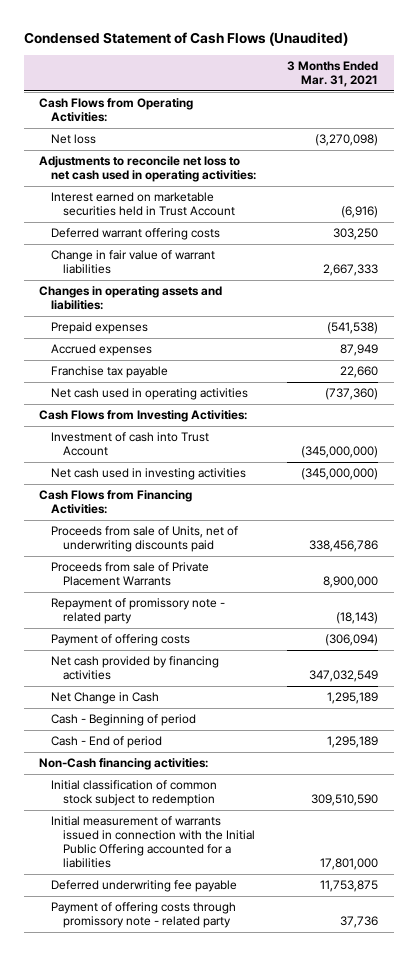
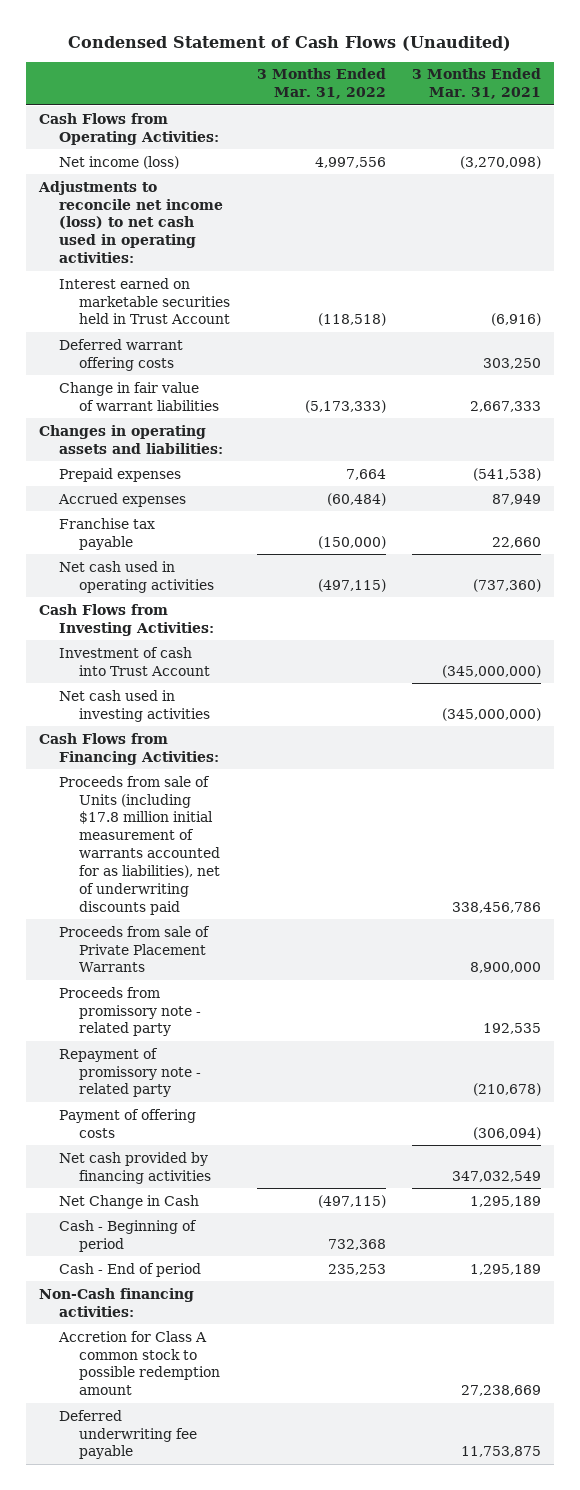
- | 3 Months Ended Mar. 31, 2021
+ | 3 Months Ended Mar. 31, 2022 | 3 Months Ended Mar. 31, 2021
- Net loss | (3,270,098)
- Adjustments to reconcile net loss to net cash used in operating activities:
+ Net income (loss) | 4,997,556 | (3,270,098)
+ Adjustments to reconcile net income (loss) to net cash used in operating activities:
- Proceeds from sale of Units, net of underwriting discounts paid | 338,456,786
+ Proceeds from sale of Units (including $17.8 million initial measurement of warrants accounted for as liabilities), net of underwriting discounts paid | | 338,456,786
- Repayment of promissory note - related party | (18,143)
+ Proceeds from promissory note - related party | | 192,535
+ Repayment of promissory note - related party | | (210,678)
- Initial classification of common stock subject to redemption | 309,510,590
- Initial measurement of warrants issued in connection with the Initial Public Offering accounted for a liabilities | 17,801,000
+ Accretion for Class A common stock to possible redemption amount | | 27,238,669
- Payment of offering costs through promissory note - related party | 37,736

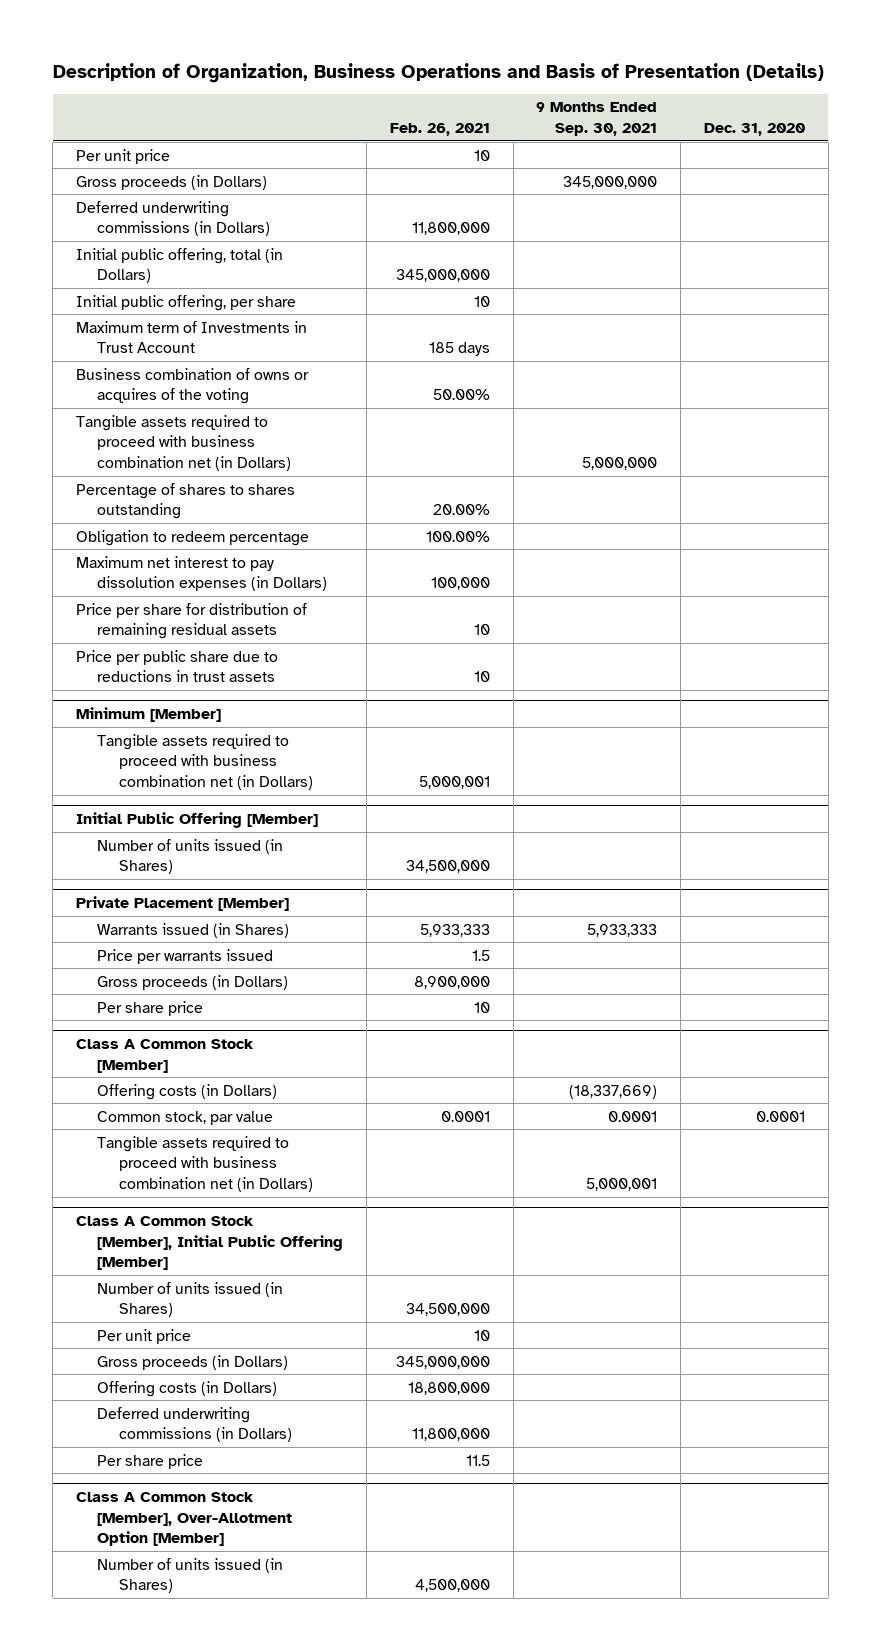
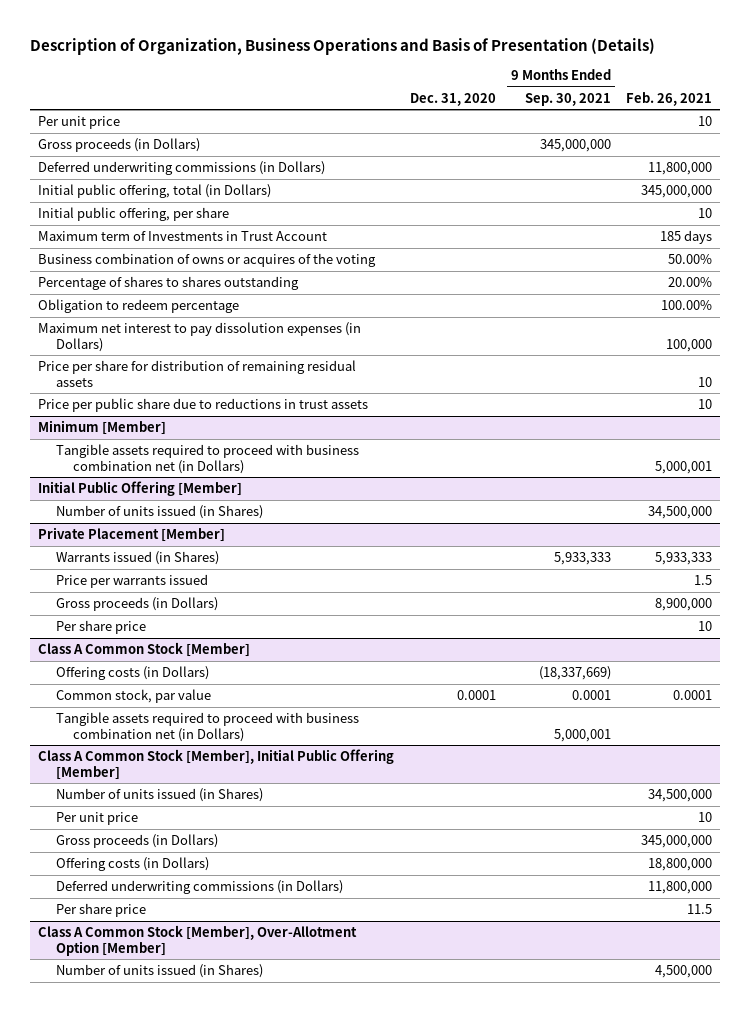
- | Feb. 26, 2021 | 9 Months Ended Sep. 30, 2021 | Dec. 31, 2020
+ | Dec. 31, 2020 | 9 Months Ended Sep. 30, 2021 | Feb. 26, 2021
- Tangible assets required to proceed with business combination net (in Dollars) | | 5,000,000 |

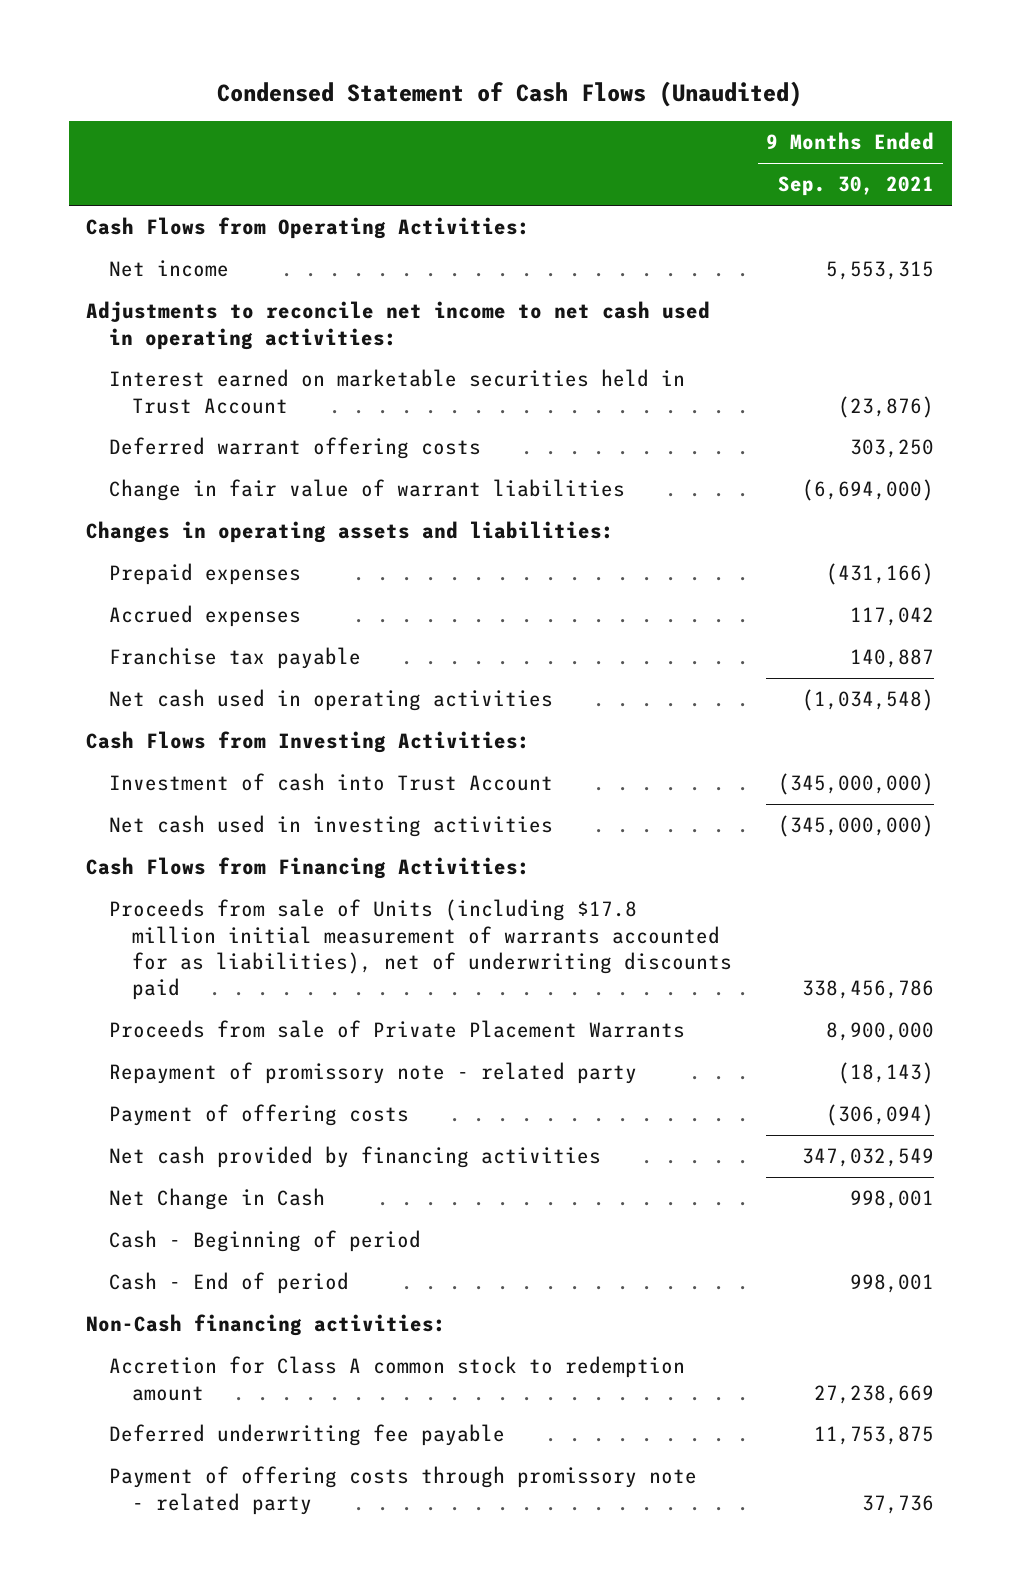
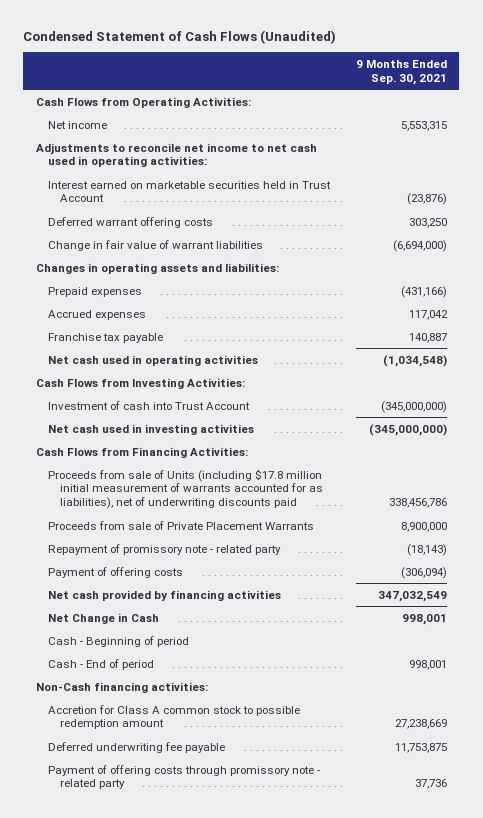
- Accretion for Class A common stock to redemption amount | 27,238,669
+ Accretion for Class A common stock to possible redemption amount | 27,238,669

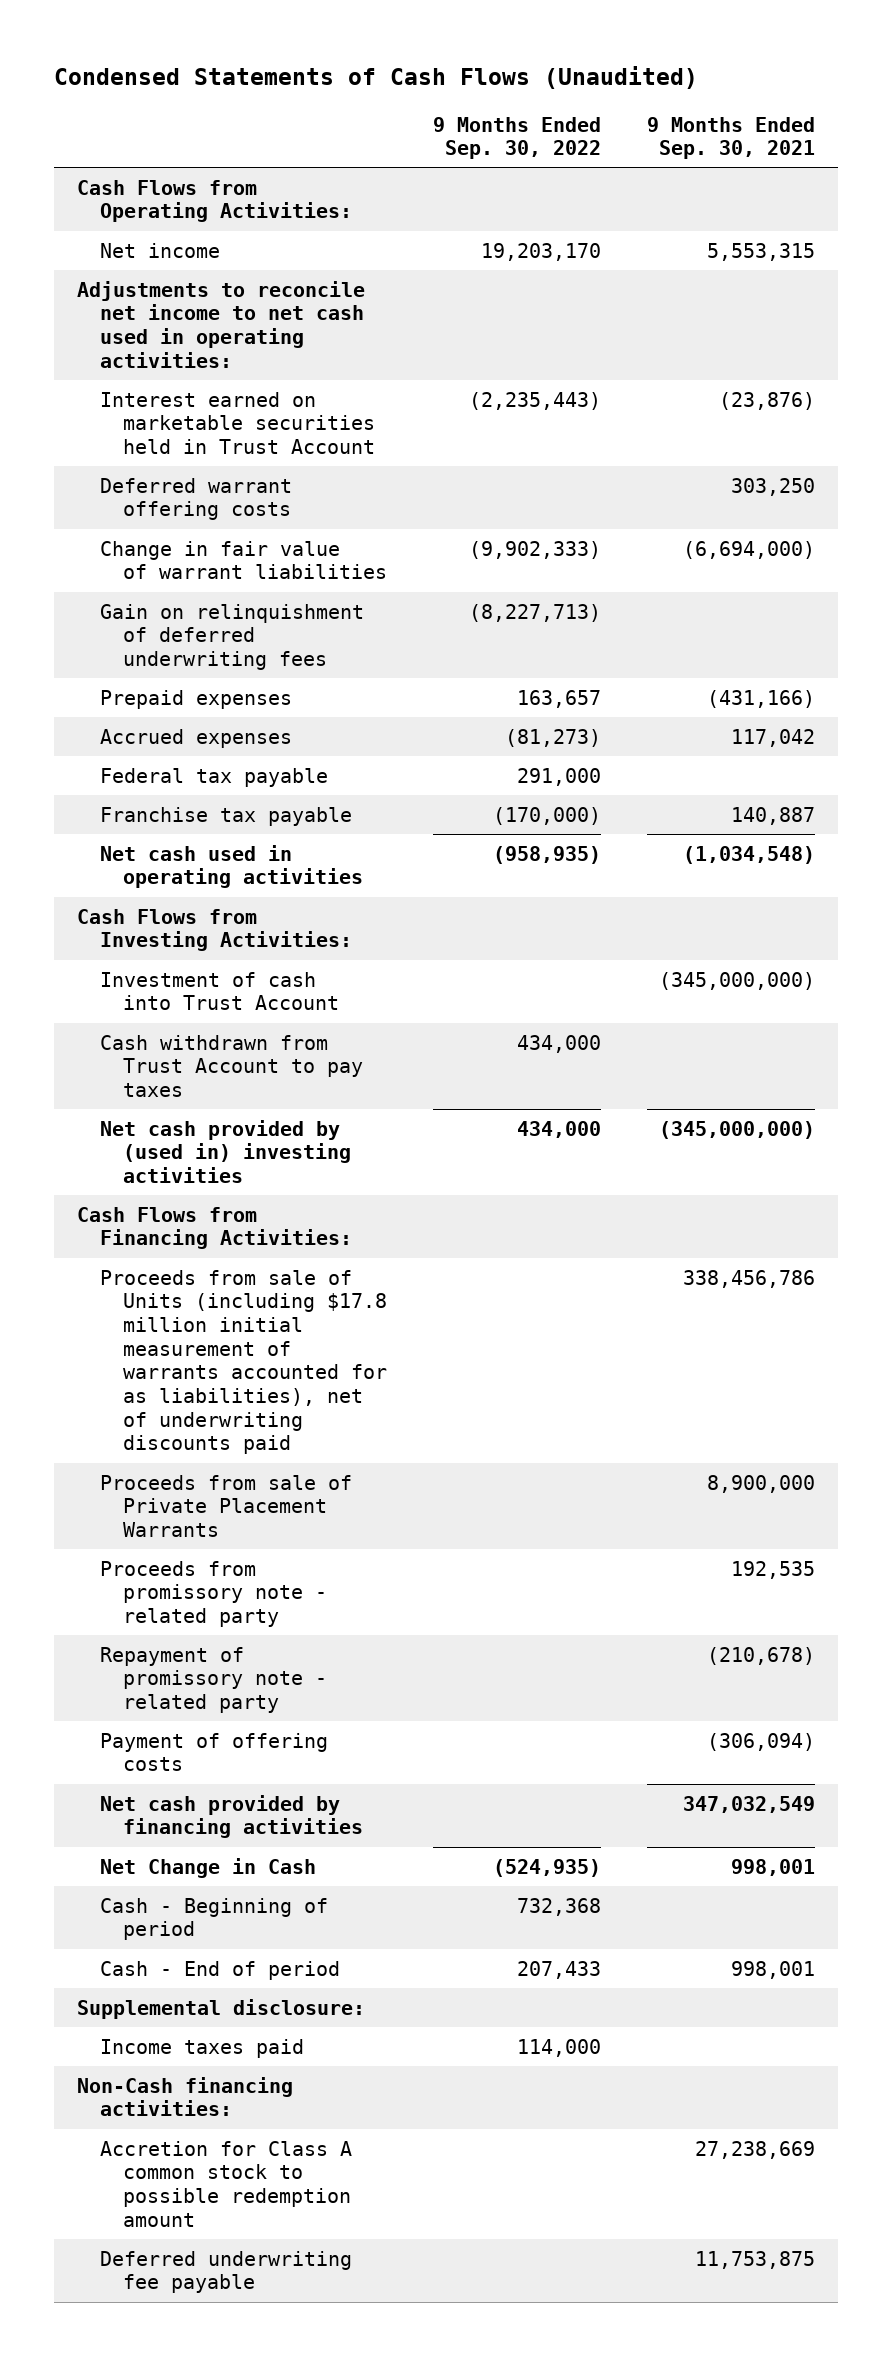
- Condensed Statement of Cash Flows (Unaudited)
+ Condensed Statements of Cash Flows (Unaudited)
- | 9 Months Ended Sep. 30, 2021
+ | 9 Months Ended Sep. 30, 2022 | 9 Months Ended Sep. 30, 2021
- Changes in operating assets and liabilities:
+ Gain on relinquishment of deferred underwriting fees | (8,227,713) |
+ Federal tax payable | 291,000 |
- Net cash used in investing activities | (345,000,000)
+ Cash withdrawn from Trust Account to pay taxes | 434,000 |
+ Net cash provided by (used in) investing activities | 434,000 | (345,000,000)
- Repayment of promissory note - related party | (18,143)
+ Proceeds from promissory note - related party | | 192,535
+ Repayment of promissory note - related party | | (210,678)
+ Supplemental disclosure:
+ Income taxes paid | 114,000 |
- Payment of offering costs through promissory note - related party | 37,736

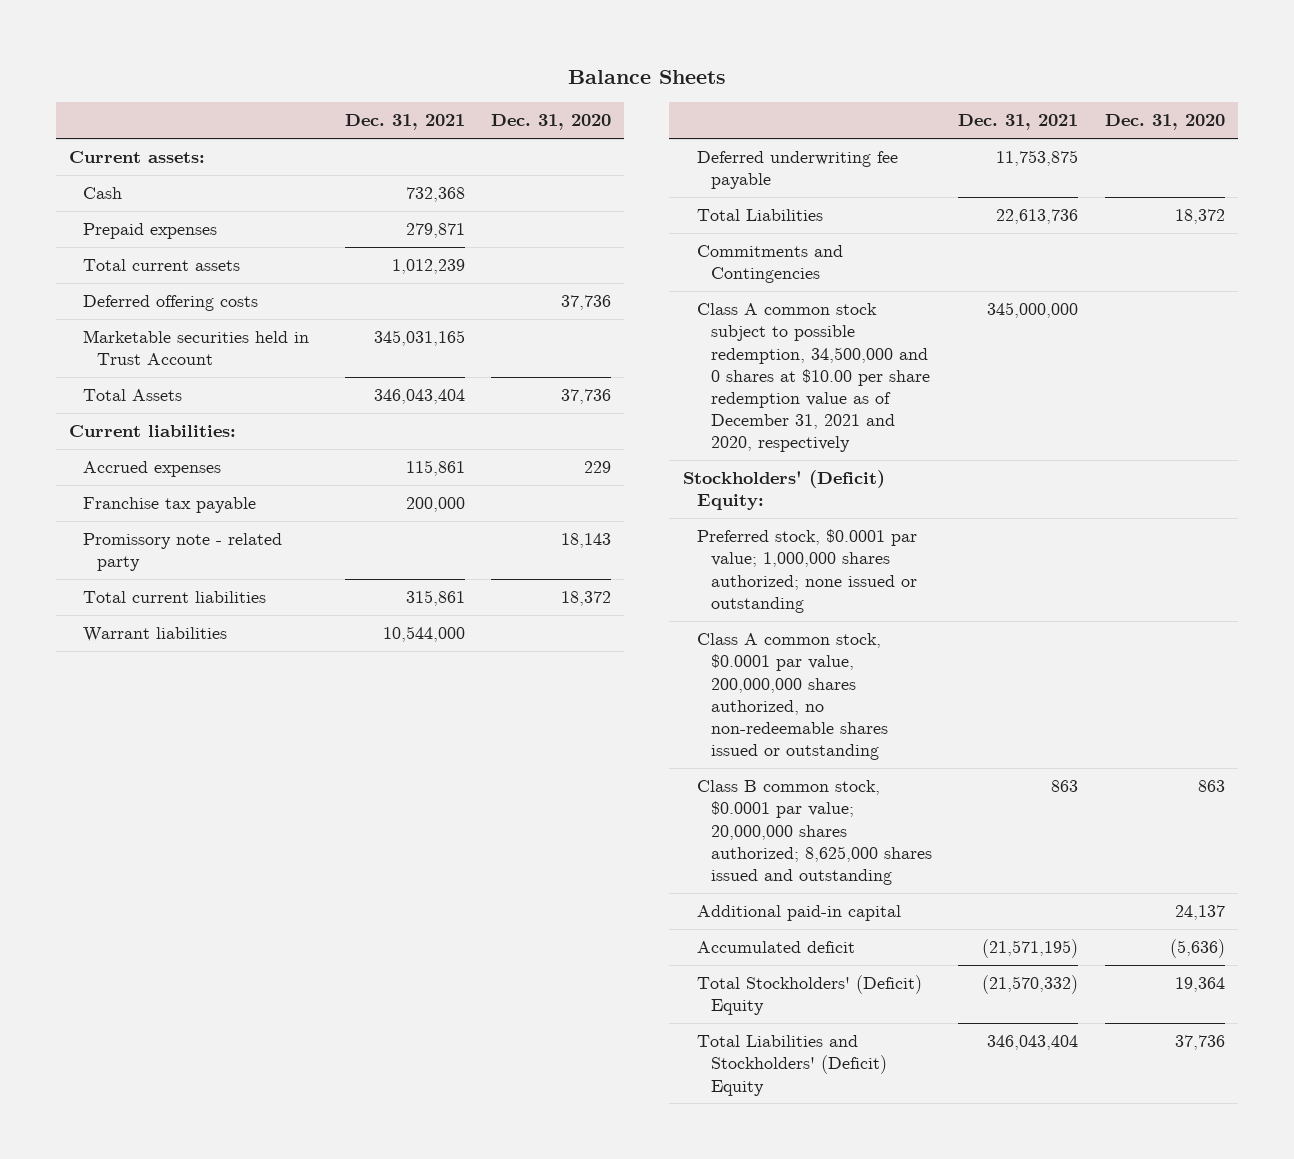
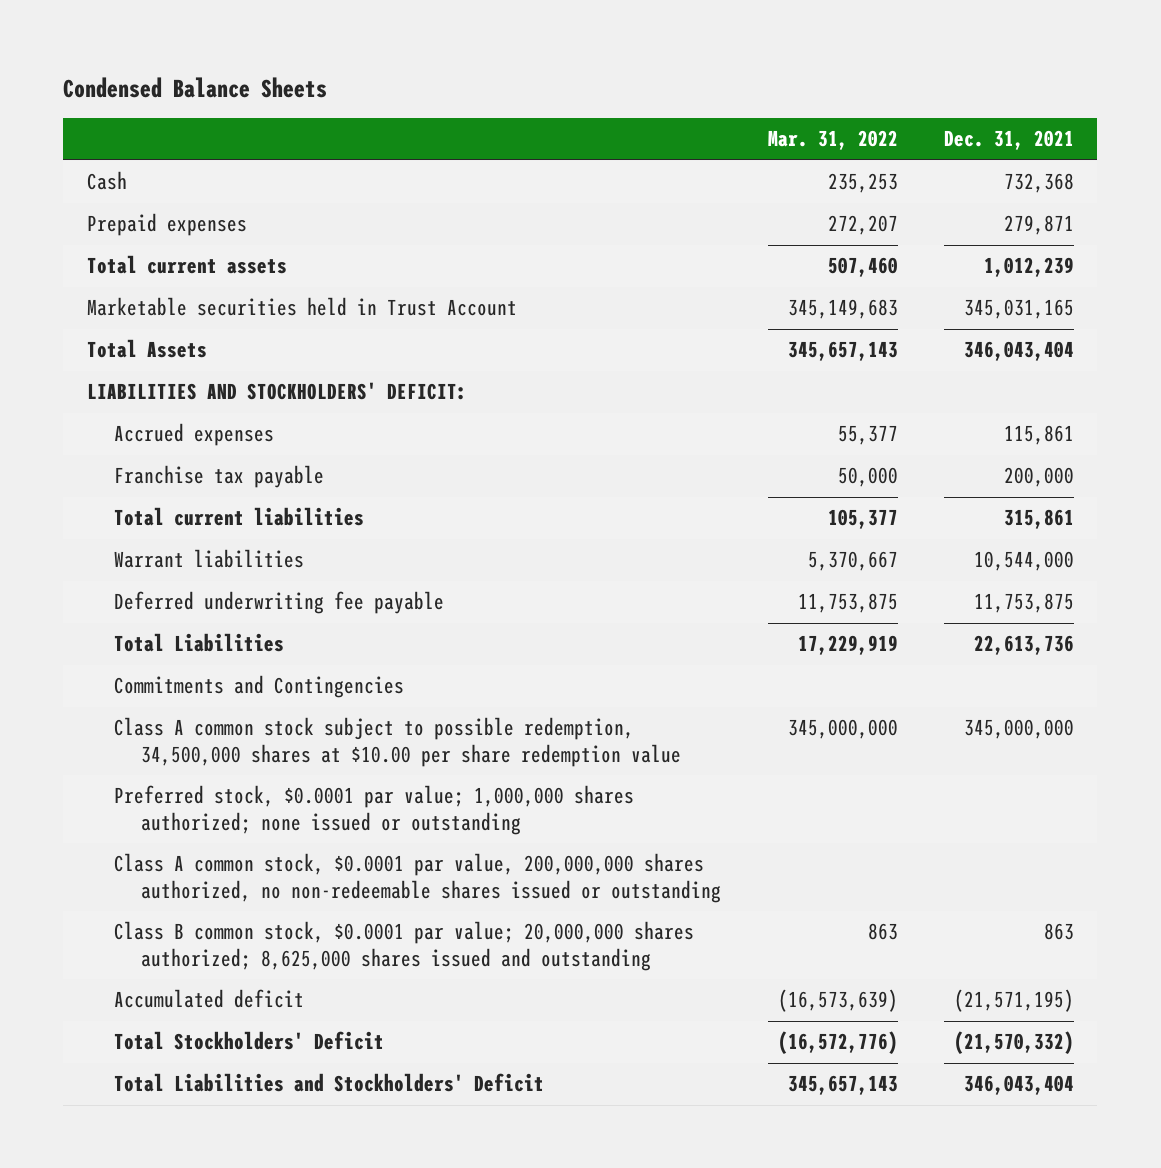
- Balance Sheets
+ Condensed Balance Sheets
- | Dec. 31, 2021 | Dec. 31, 2020
+ | Mar. 31, 2022 | Dec. 31, 2021
- Current assets:
- Deferred offering costs | | 37,736
- Current liabilities:
+ LIABILITIES AND STOCKHOLDERS' DEFICIT:
- Promissory note - related party | | 18,143
- Class A common stock subject to possible redemption, 34,500,000 and 0 shares at $10.00 per share redemption value as of December 31, 2021 and 2020, respectively | 345,000,000 |
- Stockholders' (Deficit) Equity:
+ Class A common stock subject to possible redemption, 34,500,000 shares at $10.00 per share redemption value | 345,000,000 | 345,000,000
- Additional paid-in capital | | 24,137
- Total Stockholders' (Deficit) Equity | (21,570,332) | 19,364
- Total Liabilities and Stockholders' (Deficit) Equity | 346,043,404 | 37,736
+ Total Stockholders' Deficit | (16,572,776) | (21,570,332)
+ Total Liabilities and Stockholders' Deficit | 345,657,143 | 346,043,404

